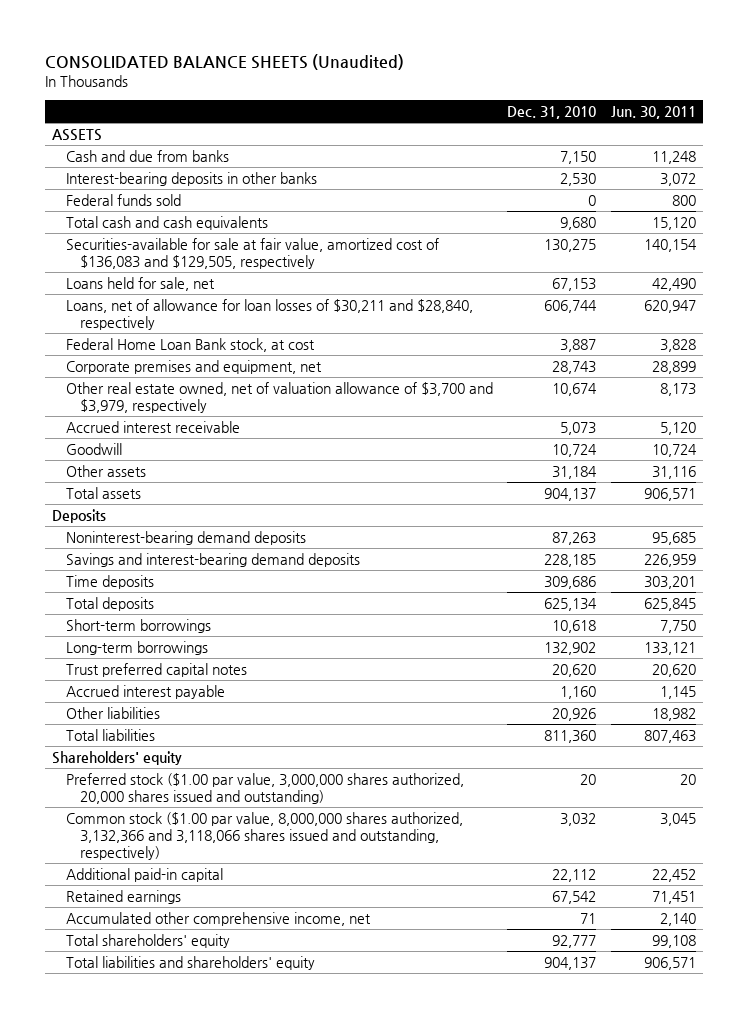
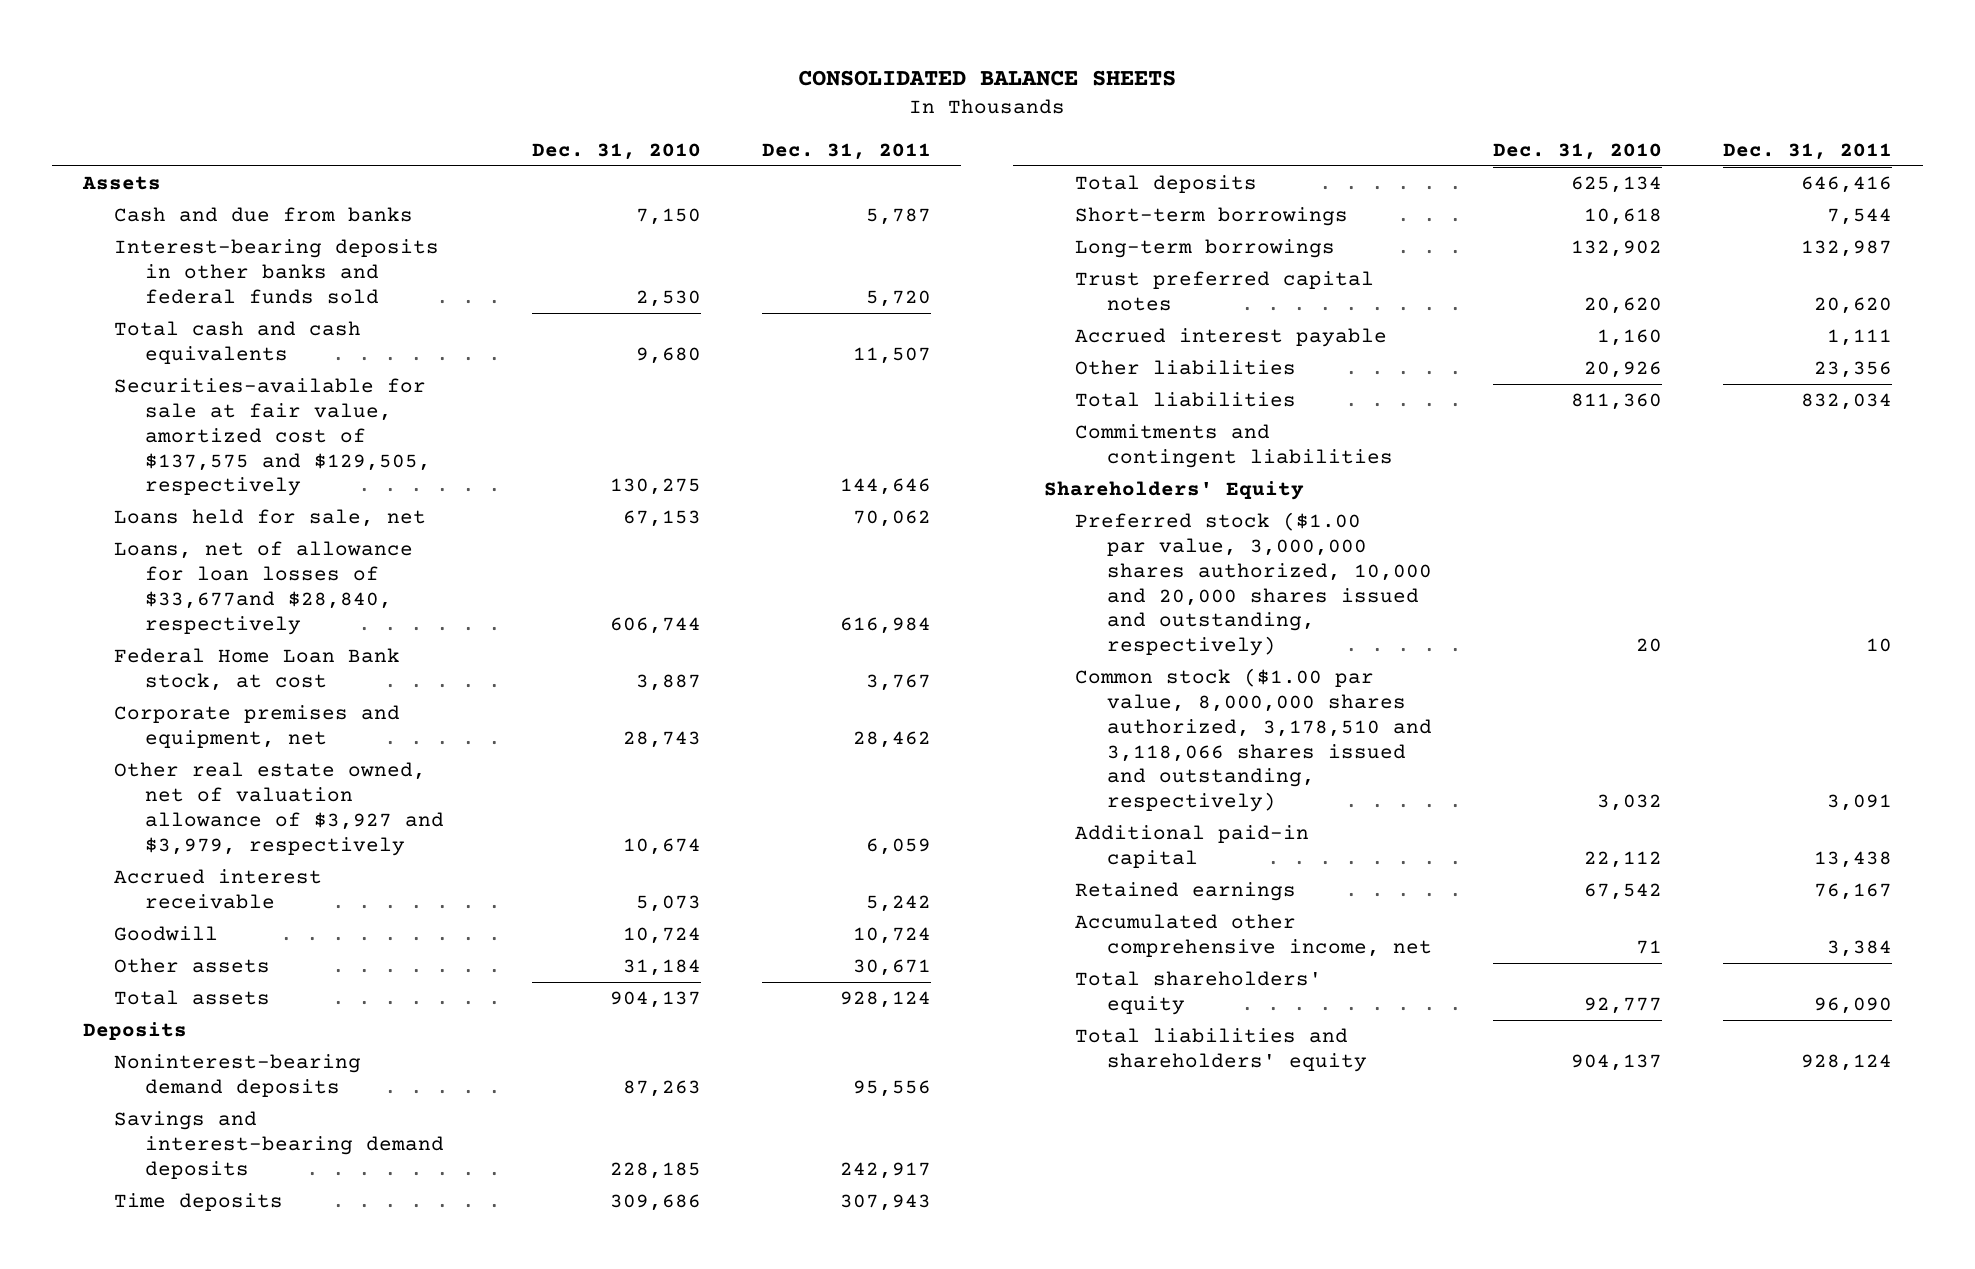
- CONSOLIDATED BALANCE SHEETS (Unaudited)
+ CONSOLIDATED BALANCE SHEETS
- | Dec. 31, 2010 | Jun. 30, 2011
+ | Dec. 31, 2010 | Dec. 31, 2011
- ASSETS
+ Assets
- Interest-bearing deposits in other banks | 2,530 | 3,072
- Federal funds sold | 0 | 800
+ Interest-bearing deposits in other banks and federal funds sold | 2,530 | 5,720
- Securities-available for sale at fair value, amortized cost of $136,083 and $129,505, respectively | 130,275 | 140,154
+ Securities-available for sale at fair value, amortized cost of $137,575 and $129,505, respectively | 130,275 | 144,646
- Loans, net of allowance for loan losses of $30,211 and $28,840, respectively | 606,744 | 620,947
+ Loans, net of allowance for loan losses of $33,677and $28,840, respectively | 606,744 | 616,984
- Other real estate owned, net of valuation allowance of $3,700 and $3,979, respectively | 10,674 | 8,173
+ Other real estate owned, net of valuation allowance of $3,927 and $3,979, respectively | 10,674 | 6,059
- Shareholders' equity
- Preferred stock ($1.00 par value, 3,000,000 shares authorized, 20,000 shares issued and outstanding) | 20 | 20
- Common stock ($1.00 par value, 8,000,000 shares authorized, 3,132,366 and 3,118,066 shares issued and outstanding, respectively) | 3,032 | 3,045
+ Commitments and contingent liabilities
+ Shareholders' Equity
+ Preferred stock ($1.00 par value, 3,000,000 shares authorized, 10,000 and 20,000 shares issued and outstanding, respectively) | 20 | 10
+ Common stock ($1.00 par value, 8,000,000 shares authorized, 3,178,510 and 3,118,066 shares issued and outstanding, respectively) | 3,032 | 3,091

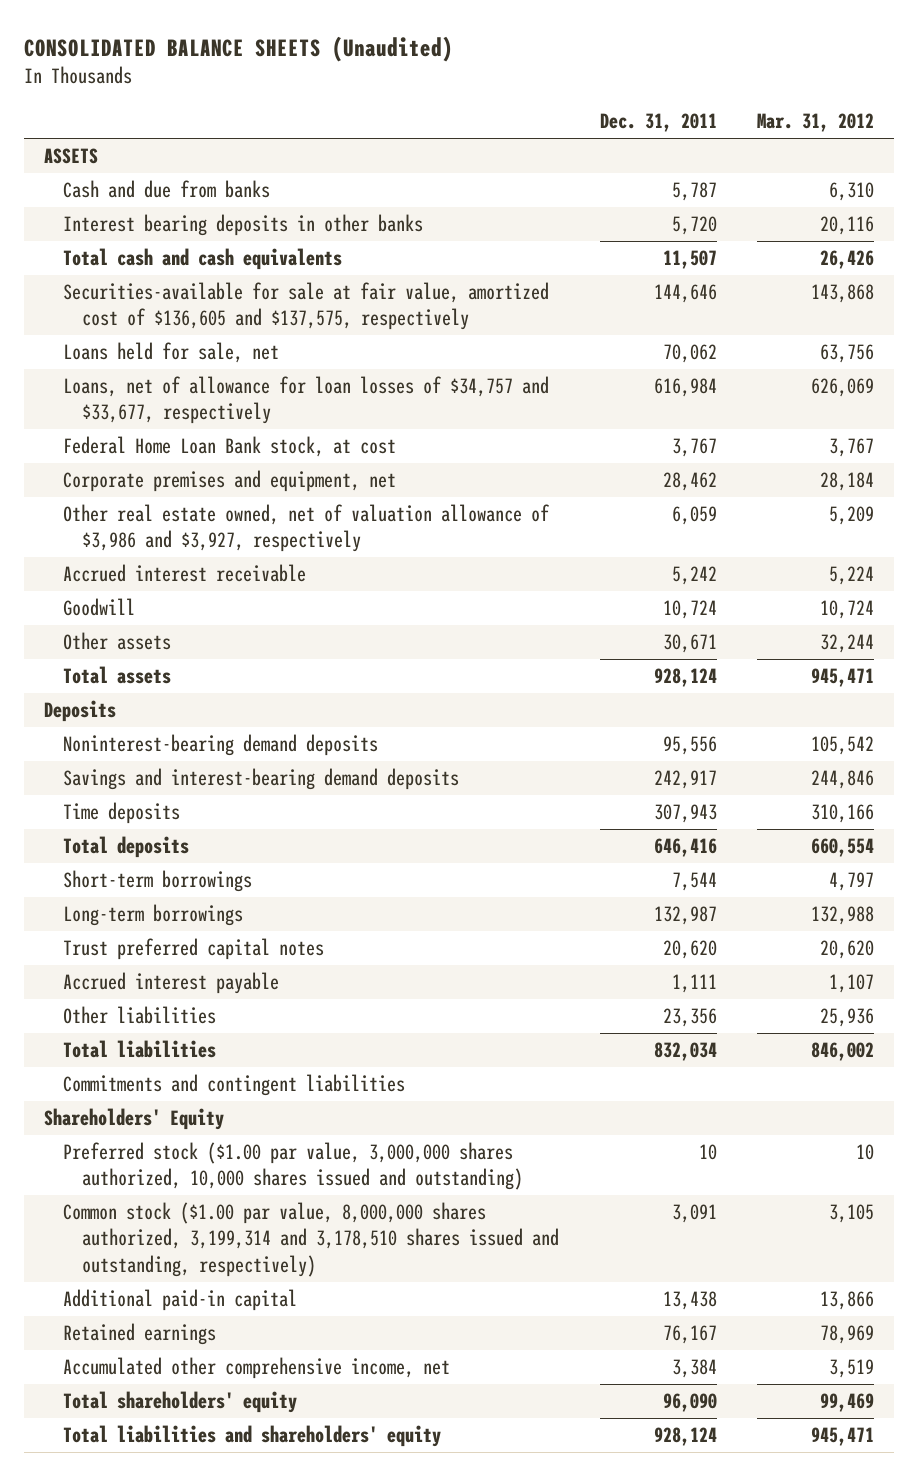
- CONSOLIDATED BALANCE SHEETS
+ CONSOLIDATED BALANCE SHEETS (Unaudited)
- | Dec. 31, 2010 | Dec. 31, 2011
+ | Dec. 31, 2011 | Mar. 31, 2012
- Assets
+ ASSETS
- Interest-bearing deposits in other banks and federal funds sold | 2,530 | 5,720
+ Interest bearing deposits in other banks | 5,720 | 20,116
- Securities-available for sale at fair value, amortized cost of $137,575 and $129,505, respectively | 130,275 | 144,646
+ Securities-available for sale at fair value, amortized cost of $136,605 and $137,575, respectively | 144,646 | 143,868
- Loans, net of allowance for loan losses of $33,677and $28,840, respectively | 606,744 | 616,984
+ Loans, net of allowance for loan losses of $34,757 and $33,677, respectively | 616,984 | 626,069
- Other real estate owned, net of valuation allowance of $3,927 and $3,979, respectively | 10,674 | 6,059
+ Other real estate owned, net of valuation allowance of $3,986 and $3,927, respectively | 6,059 | 5,209
- Preferred stock ($1.00 par value, 3,000,000 shares authorized, 10,000 and 20,000 shares issued and outstanding, respectively) | 20 | 10
- Common stock ($1.00 par value, 8,000,000 shares authorized, 3,178,510 and 3,118,066 shares issued and outstanding, respectively) | 3,032 | 3,091
+ Preferred stock ($1.00 par value, 3,000,000 shares authorized, 10,000 shares issued and outstanding) | 10 | 10
+ Common stock ($1.00 par value, 8,000,000 shares authorized, 3,199,314 and 3,178,510 shares issued and outstanding, respectively) | 3,091 | 3,105

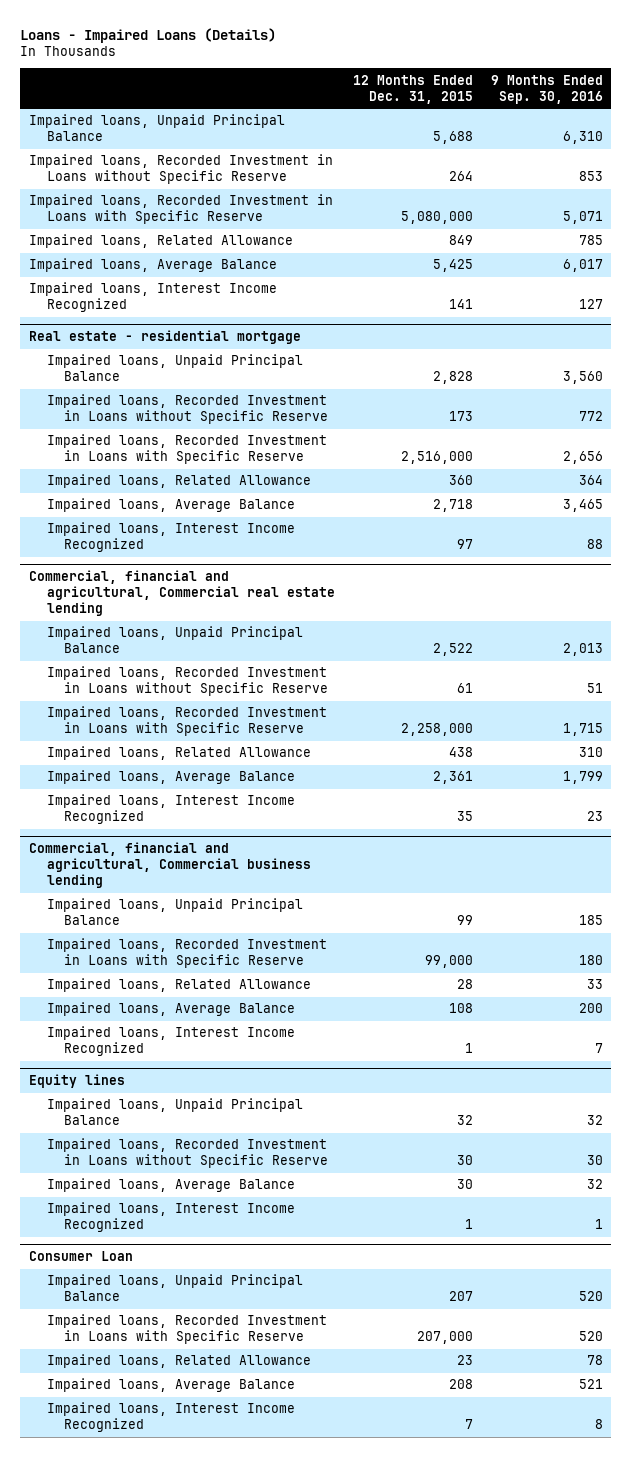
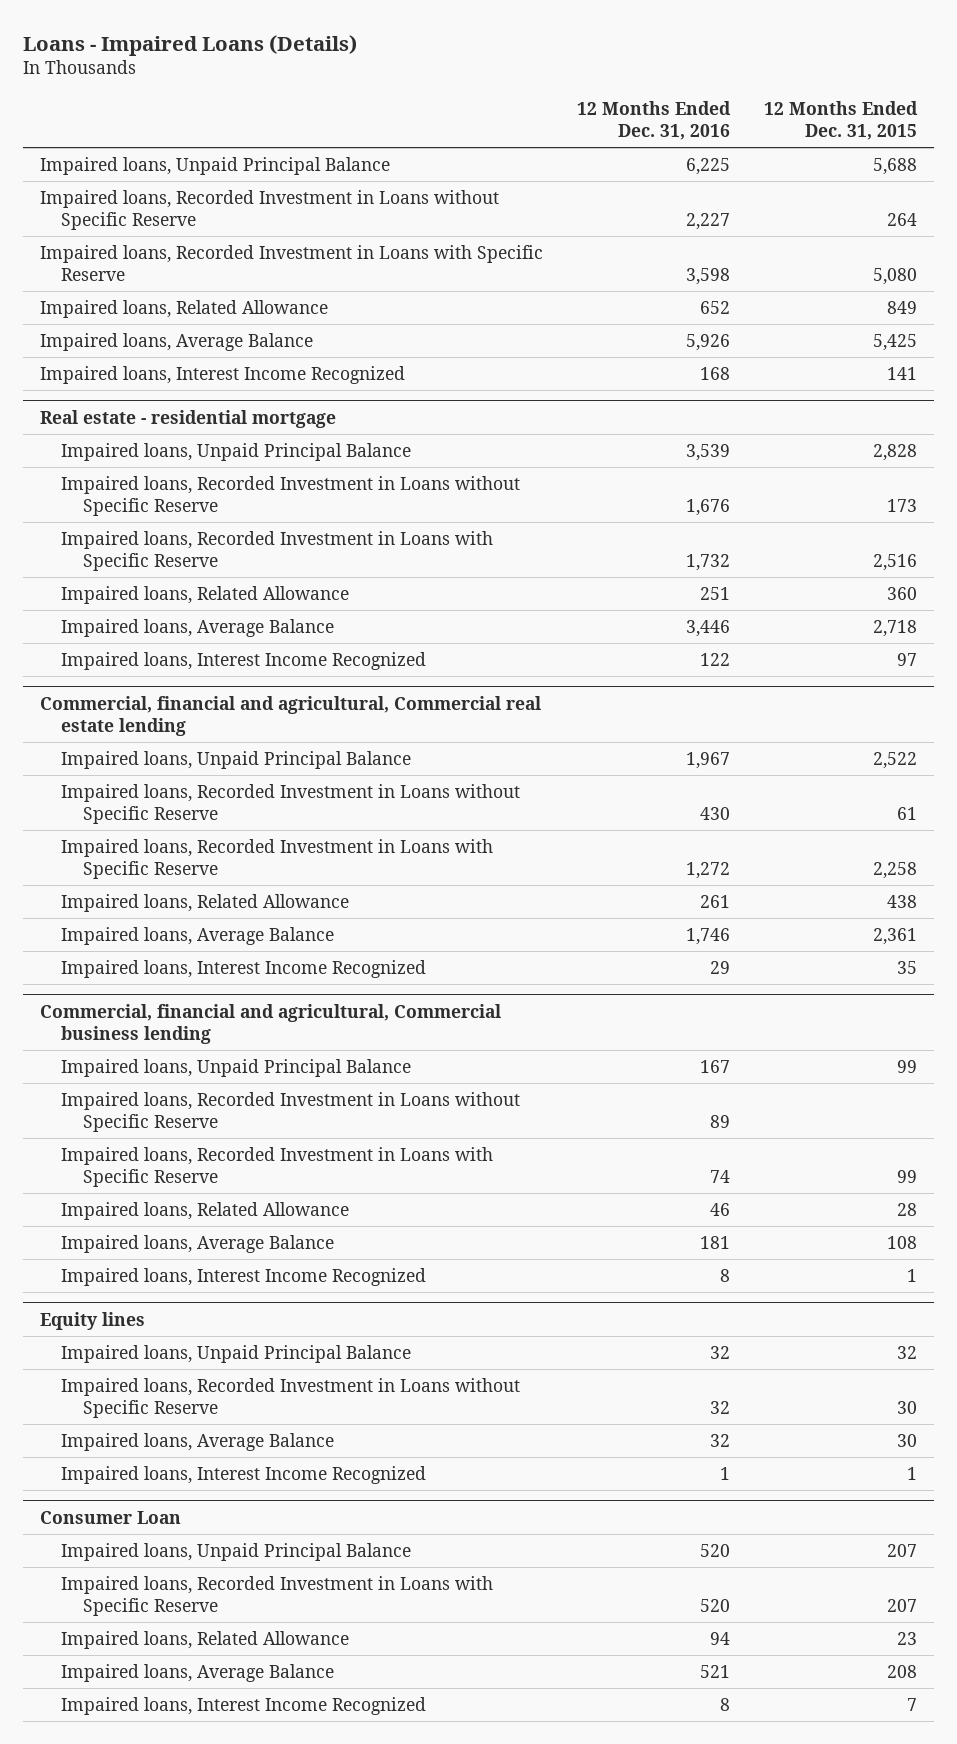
- | 12 Months Ended Dec. 31, 2015 | 9 Months Ended Sep. 30, 2016
+ | 12 Months Ended Dec. 31, 2016 | 12 Months Ended Dec. 31, 2015
- Impaired loans, Recorded Investment in Loans with Specific Reserve | 5,080,000 | 5,071
+ Impaired loans, Recorded Investment in Loans with Specific Reserve | 3,598 | 5,080
@ Real estate - residential mortgage
- Impaired loans, Recorded Investment in Loans with Specific Reserve | 2,516,000 | 2,656
+ Impaired loans, Recorded Investment in Loans with Specific Reserve | 1,732 | 2,516
@ Commercial, financial and agricultural, Commercial real estate lending
- Impaired loans, Recorded Investment in Loans with Specific Reserve | 2,258,000 | 1,715
+ Impaired loans, Recorded Investment in Loans with Specific Reserve | 1,272 | 2,258
@ Commercial, financial and agricultural, Commercial business lending
- Impaired loans, Recorded Investment in Loans with Specific Reserve | 99,000 | 180
+ Impaired loans, Recorded Investment in Loans without Specific Reserve | 89 |
+ Impaired loans, Recorded Investment in Loans with Specific Reserve | 74 | 99
@ Consumer Loan
- Impaired loans, Recorded Investment in Loans with Specific Reserve | 207,000 | 520
+ Impaired loans, Recorded Investment in Loans with Specific Reserve | 520 | 207

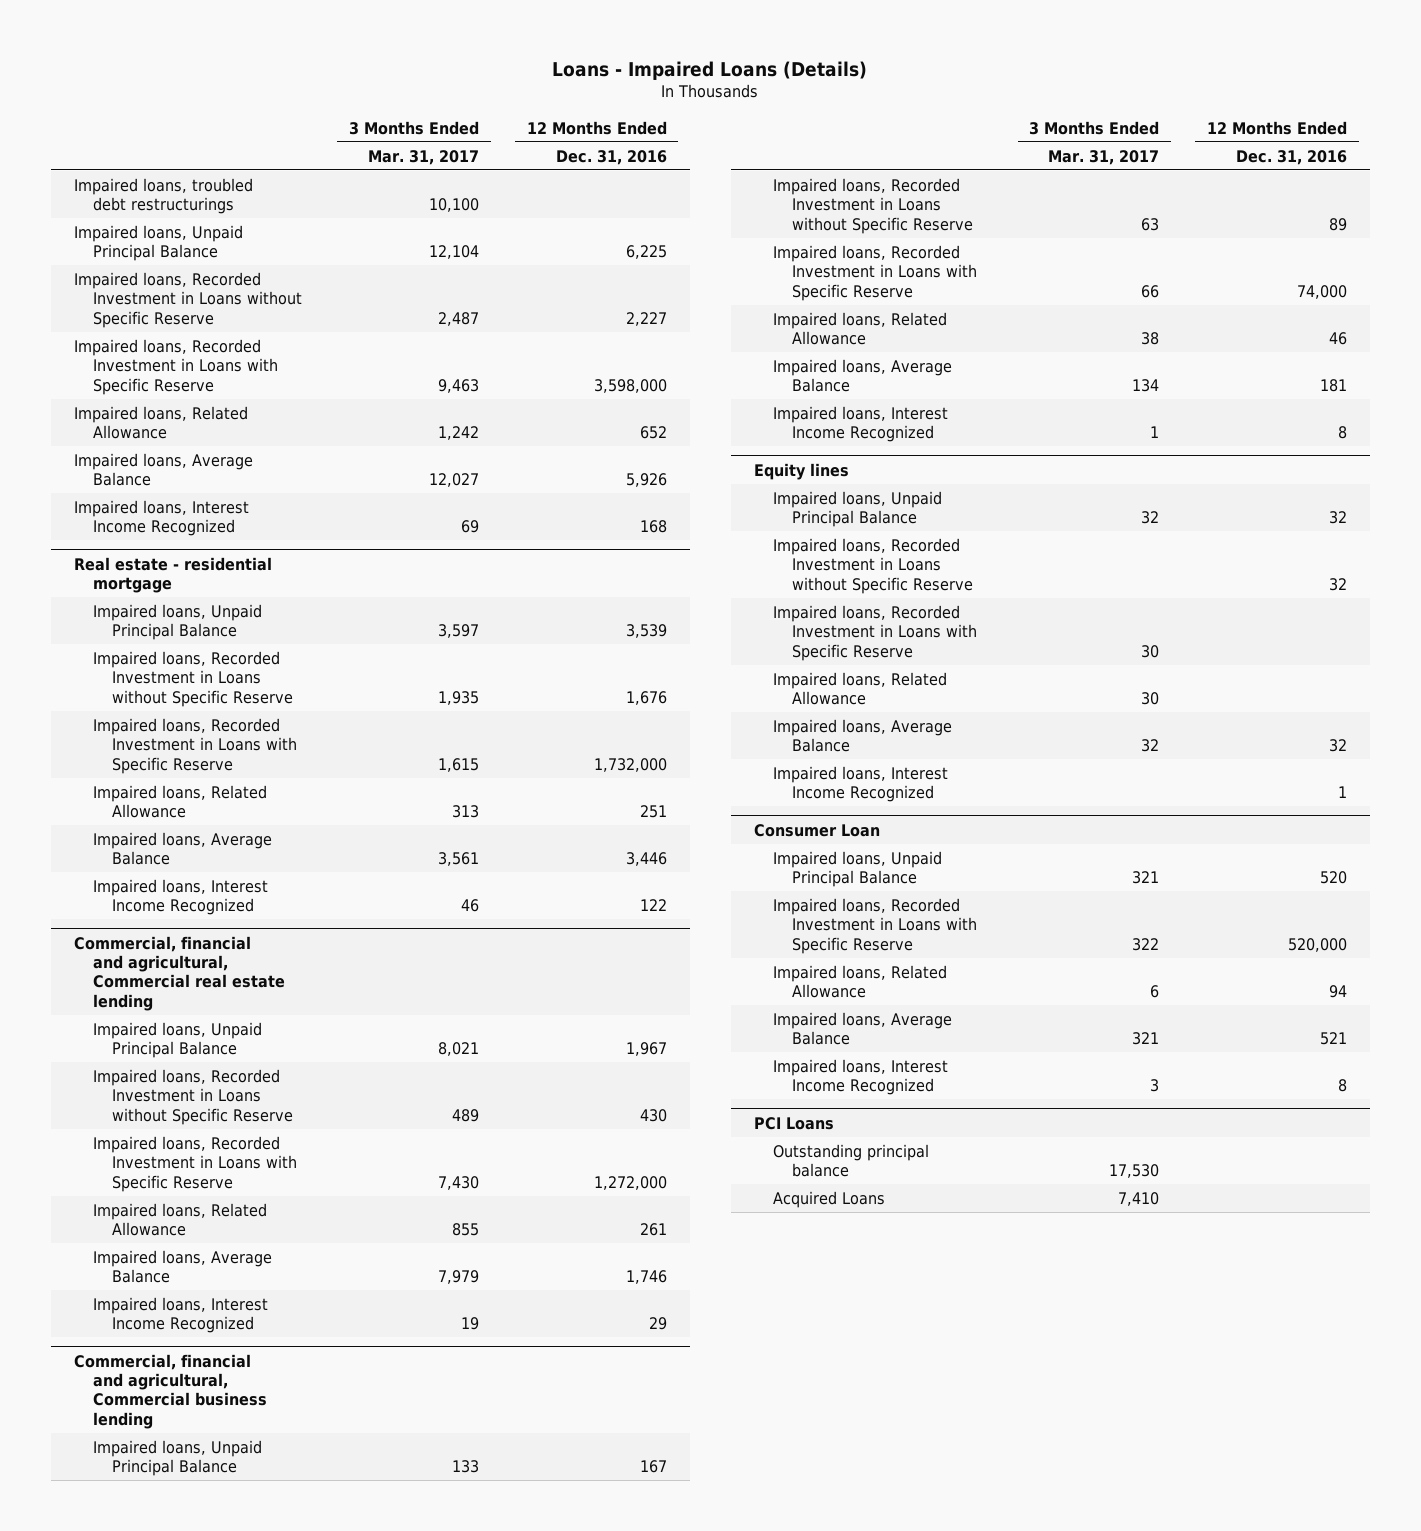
- | 12 Months Ended Dec. 31, 2016 | 12 Months Ended Dec. 31, 2015
+ | 3 Months Ended Mar. 31, 2017 | 12 Months Ended Dec. 31, 2016
+ Impaired loans, troubled debt restructurings | 10,100 |
- Impaired loans, Recorded Investment in Loans with Specific Reserve | 3,598 | 5,080
+ Impaired loans, Recorded Investment in Loans with Specific Reserve | 9,463 | 3,598,000
@ Real estate - residential mortgage
- Impaired loans, Recorded Investment in Loans with Specific Reserve | 1,732 | 2,516
+ Impaired loans, Recorded Investment in Loans with Specific Reserve | 1,615 | 1,732,000
@ Commercial, financial and agricultural, Commercial real estate lending
- Impaired loans, Recorded Investment in Loans with Specific Reserve | 1,272 | 2,258
+ Impaired loans, Recorded Investment in Loans with Specific Reserve | 7,430 | 1,272,000
@ Commercial, financial and agricultural, Commercial business lending
- Impaired loans, Recorded Investment in Loans with Specific Reserve | 74 | 99
+ Impaired loans, Recorded Investment in Loans with Specific Reserve | 66 | 74,000
@ Equity lines
+ Impaired loans, Recorded Investment in Loans with Specific Reserve | 30 |
+ Impaired loans, Related Allowance | 30 |
@ Consumer Loan
- Impaired loans, Recorded Investment in Loans with Specific Reserve | 520 | 207
+ Impaired loans, Recorded Investment in Loans with Specific Reserve | 322 | 520,000
+ PCI Loans
+ Outstanding principal balance | 17,530 |
+ Acquired Loans | 7,410 |

